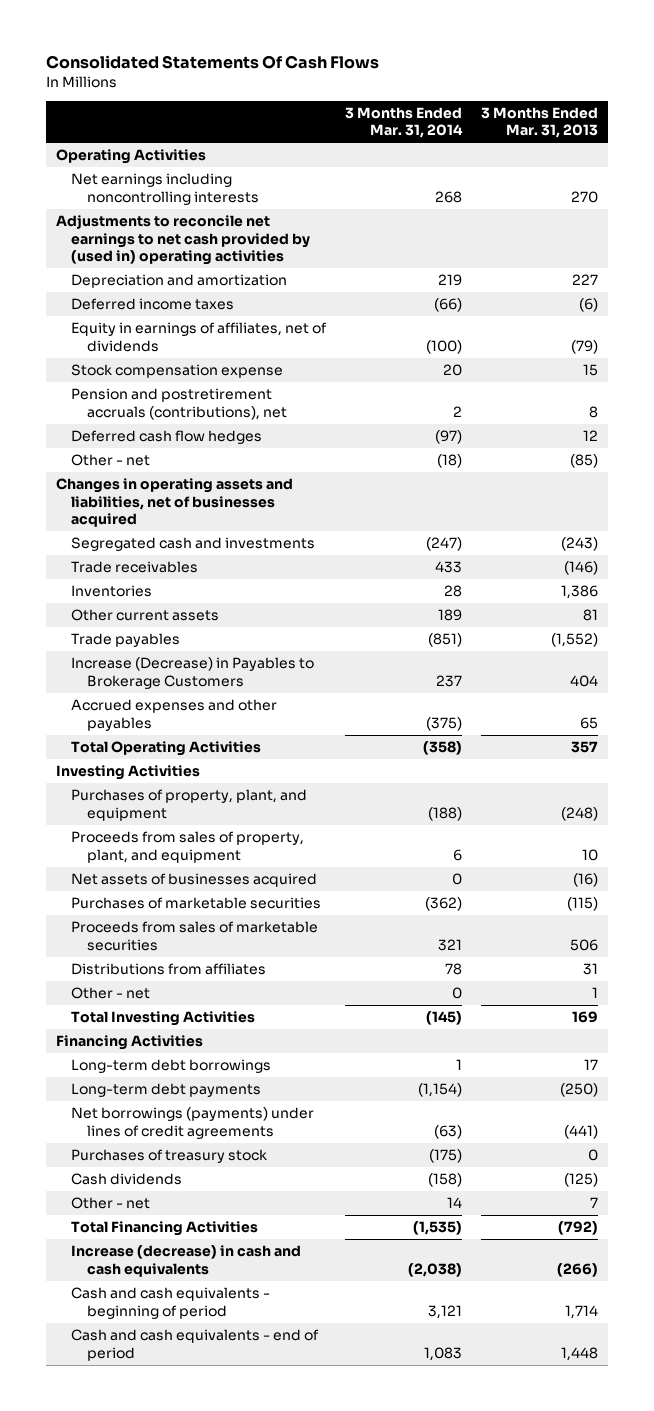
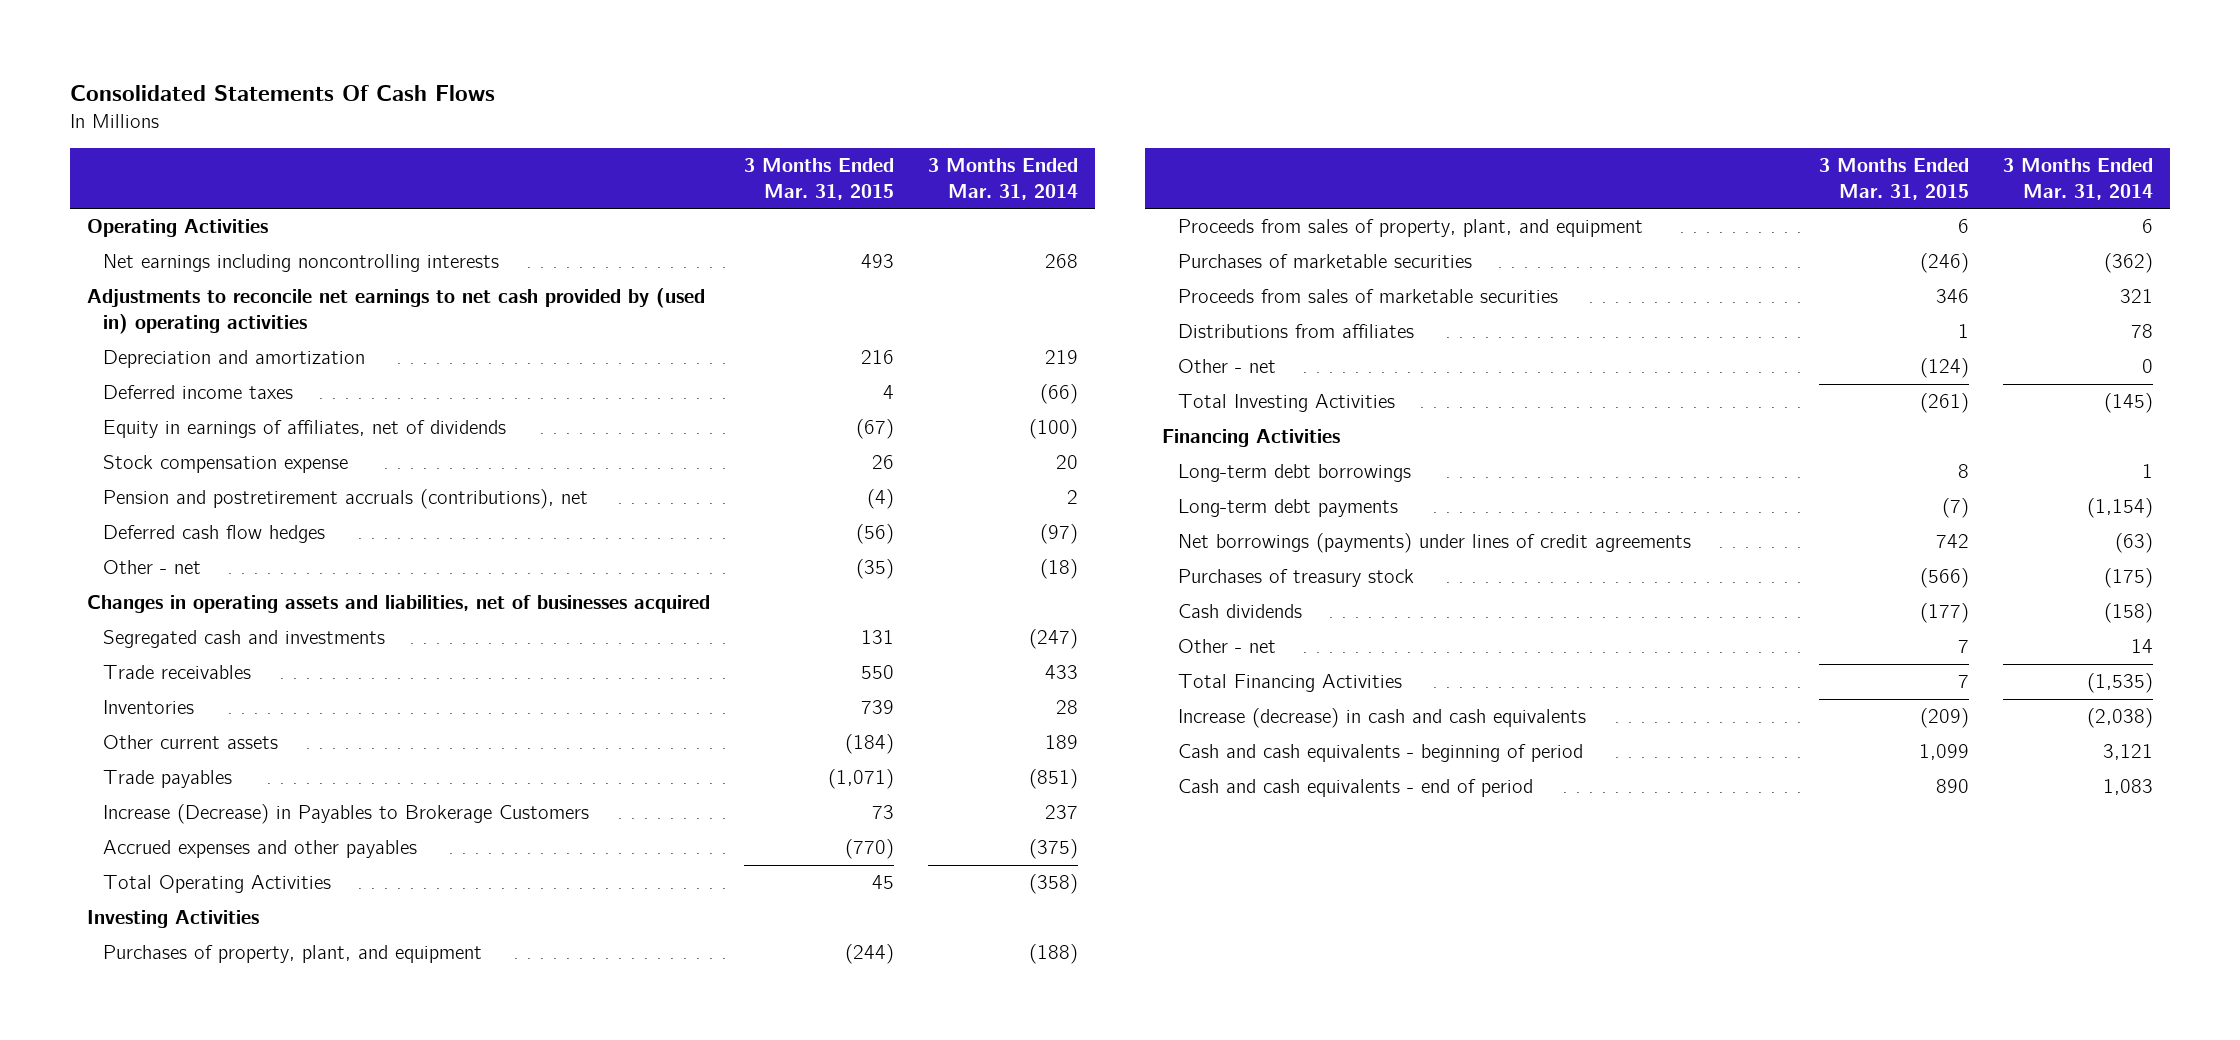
- | 3 Months Ended Mar. 31, 2014 | 3 Months Ended Mar. 31, 2013
+ | 3 Months Ended Mar. 31, 2015 | 3 Months Ended Mar. 31, 2014
- Net assets of businesses acquired | 0 | (16)

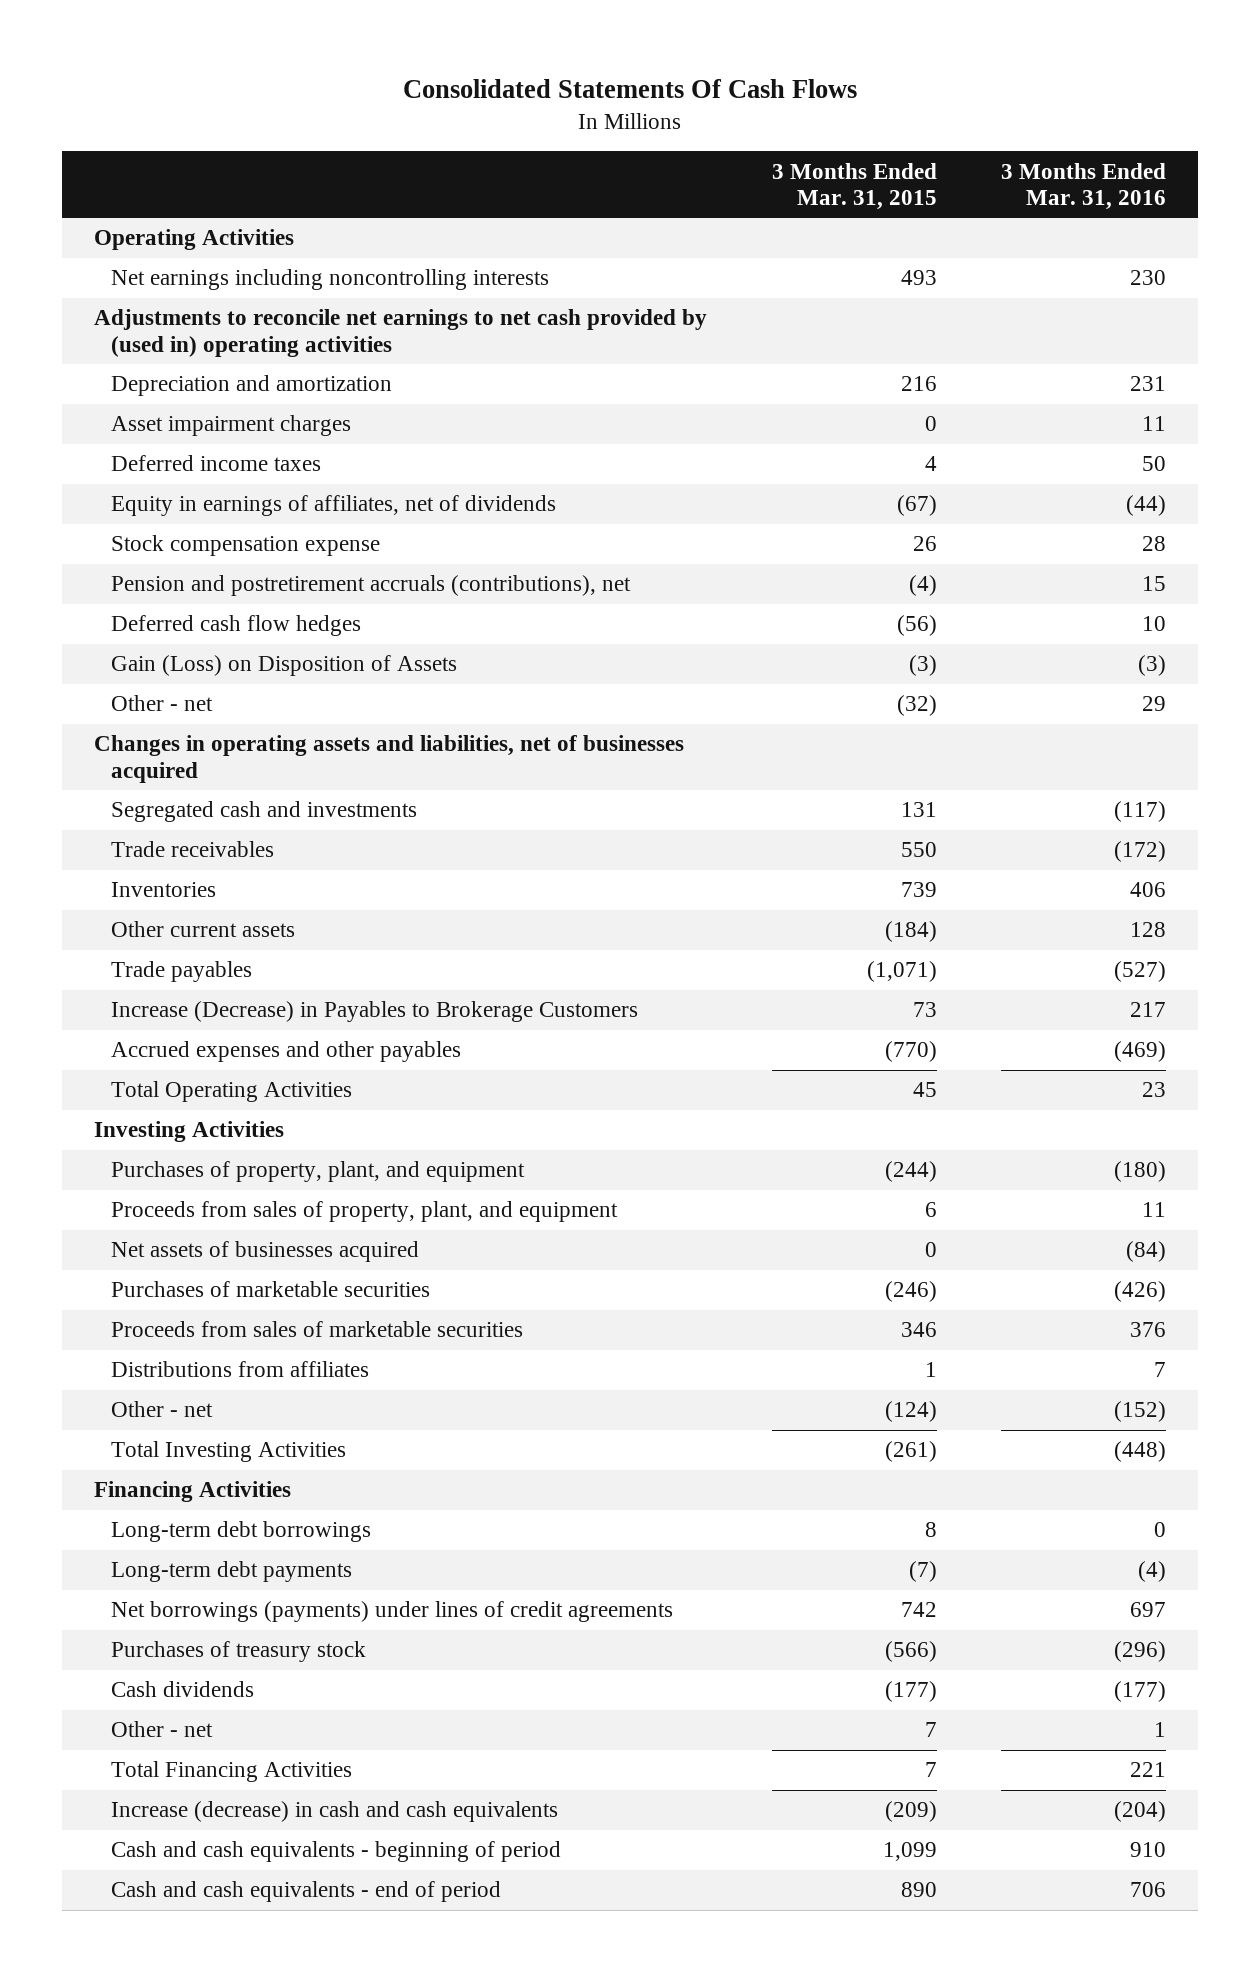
- | 3 Months Ended Mar. 31, 2015 | 3 Months Ended Mar. 31, 2014
+ | 3 Months Ended Mar. 31, 2015 | 3 Months Ended Mar. 31, 2016
+ Asset impairment charges | 0 | 11
- Other - net | (35) | (18)
+ Gain (Loss) on Disposition of Assets | (3) | (3)
+ Other - net | (32) | 29
+ Net assets of businesses acquired | 0 | (84)

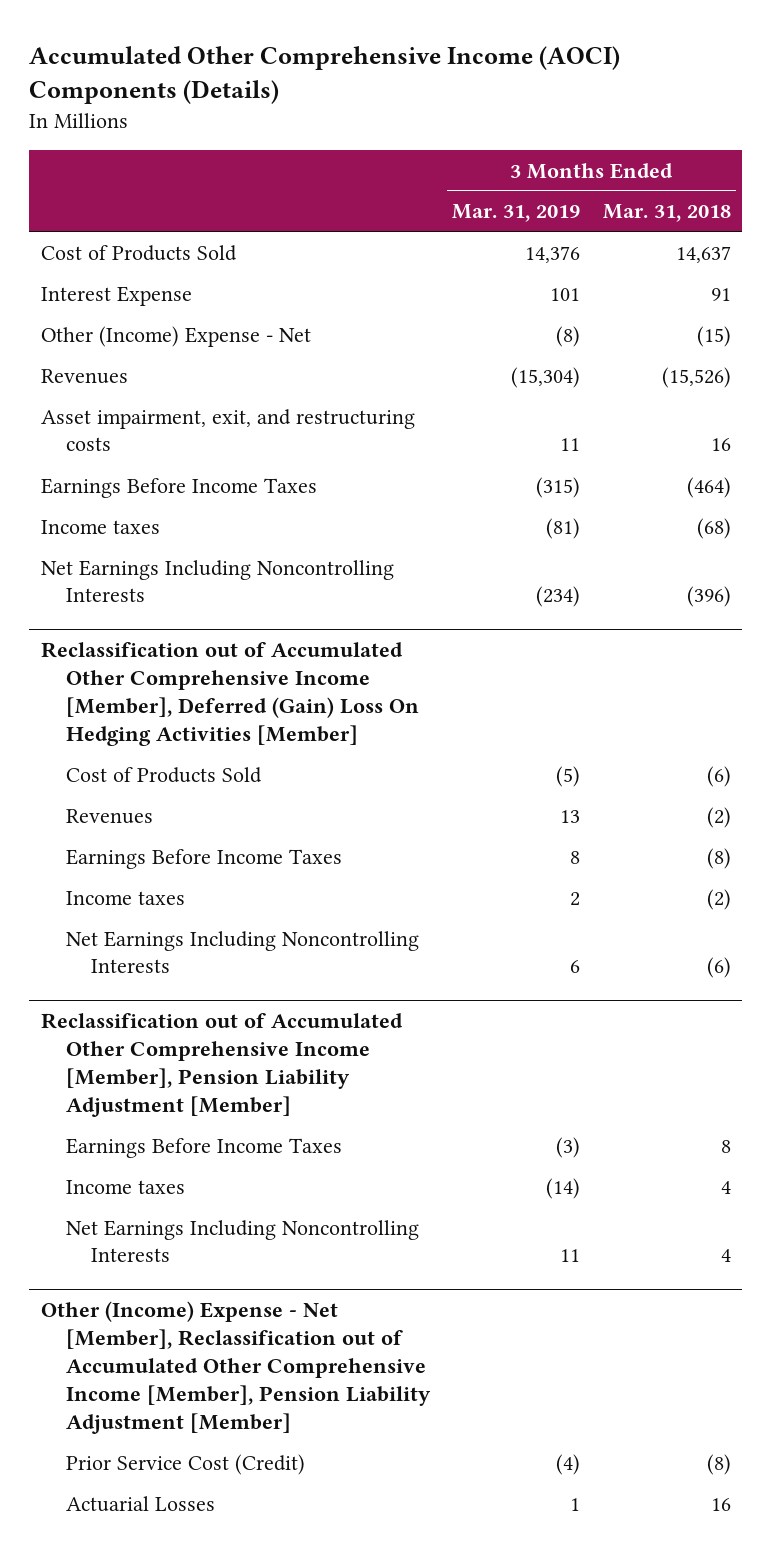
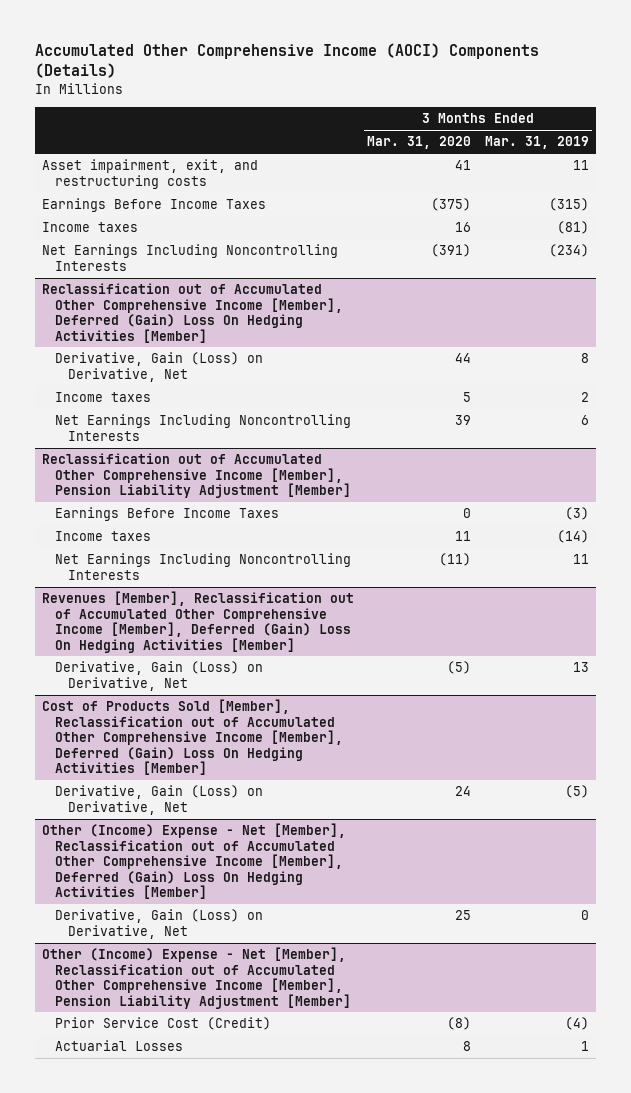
- | 3 Months Ended Mar. 31, 2019 | 3 Months Ended Mar. 31, 2018
+ | 3 Months Ended Mar. 31, 2020 | 3 Months Ended Mar. 31, 2019
- Cost of Products Sold | 14,376 | 14,637
- Interest Expense | 101 | 91
- Other (Income) Expense - Net | (8) | (15)
- Revenues | (15,304) | (15,526)
@ Reclassification out of Accumulated Other Comprehensive Income [Member], Deferred (Gain) Loss On Hedging Activities [Member]
- Cost of Products Sold | (5) | (6)
- Revenues | 13 | (2)
- Earnings Before Income Taxes | 8 | (8)
+ Derivative, Gain (Loss) on Derivative, Net | 44 | 8
+ Revenues [Member], Reclassification out of Accumulated Other Comprehensive Income [Member], Deferred (Gain) Loss On Hedging Activities [Member]
+ Derivative, Gain (Loss) on Derivative, Net | (5) | 13
+ Cost of Products Sold [Member], Reclassification out of Accumulated Other Comprehensive Income [Member], Deferred (Gain) Loss On Hedging Activities [Member]
+ Derivative, Gain (Loss) on Derivative, Net | 24 | (5)
+ Other (Income) Expense - Net [Member], Reclassification out of Accumulated Other Comprehensive Income [Member], Deferred (Gain) Loss On Hedging Activities [Member]
+ Derivative, Gain (Loss) on Derivative, Net | 25 | 0

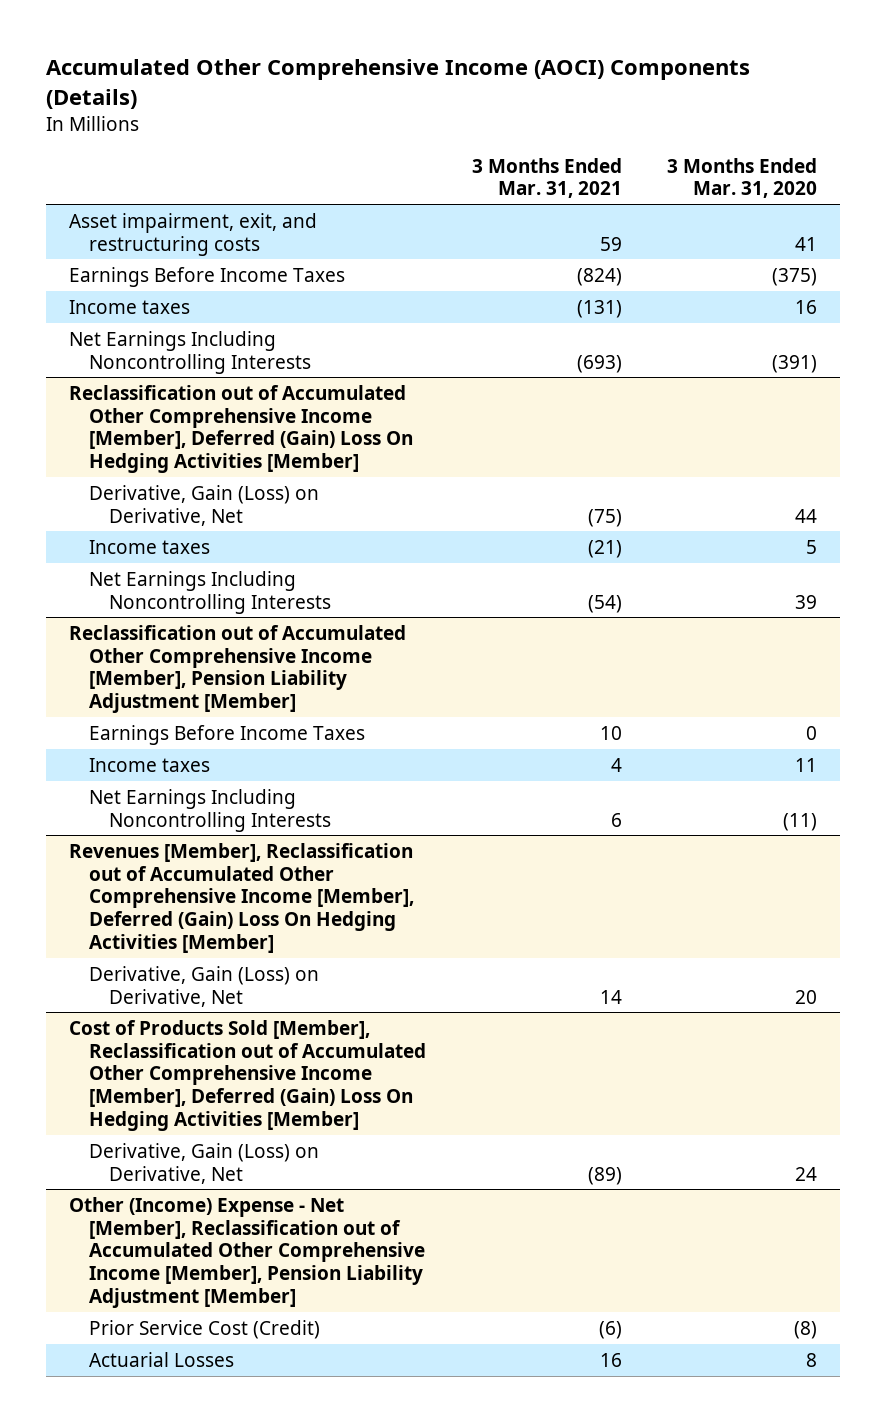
- | 3 Months Ended Mar. 31, 2020 | 3 Months Ended Mar. 31, 2019
+ | 3 Months Ended Mar. 31, 2021 | 3 Months Ended Mar. 31, 2020
@ Revenues [Member], Reclassification out of Accumulated Other Comprehensive Income [Member], Deferred (Gain) Loss On Hedging Activities [Member]
- Derivative, Gain (Loss) on Derivative, Net | (5) | 13
+ Derivative, Gain (Loss) on Derivative, Net | 14 | 20
- Other (Income) Expense - Net [Member], Reclassification out of Accumulated Other Comprehensive Income [Member], Deferred (Gain) Loss On Hedging Activities [Member]
- Derivative, Gain (Loss) on Derivative, Net | 25 | 0

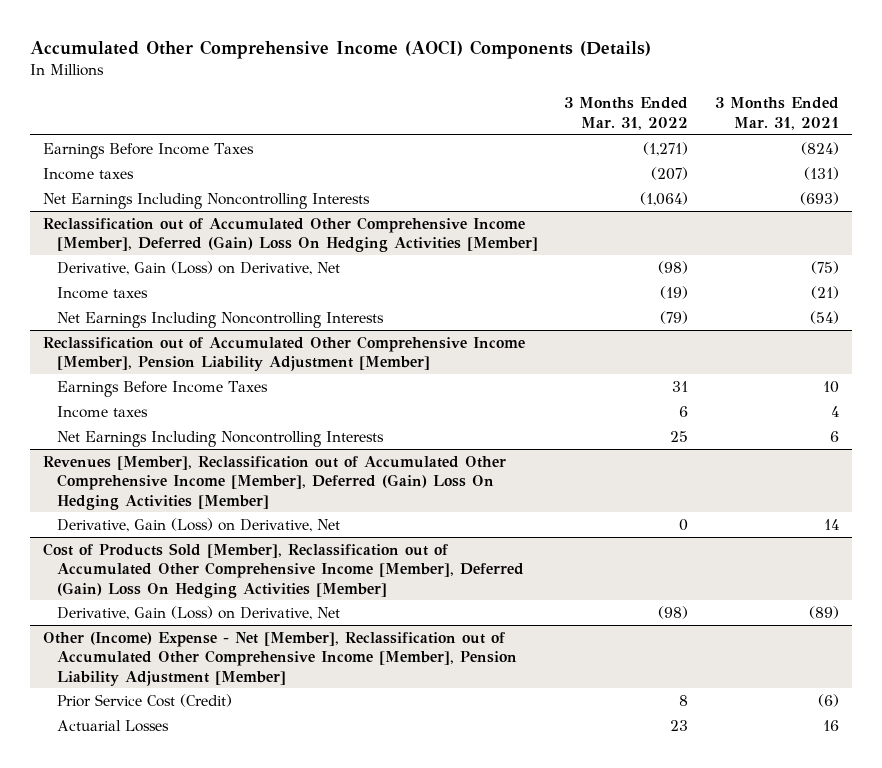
- | 3 Months Ended Mar. 31, 2021 | 3 Months Ended Mar. 31, 2020
+ | 3 Months Ended Mar. 31, 2022 | 3 Months Ended Mar. 31, 2021
- Asset impairment, exit, and restructuring costs | 59 | 41

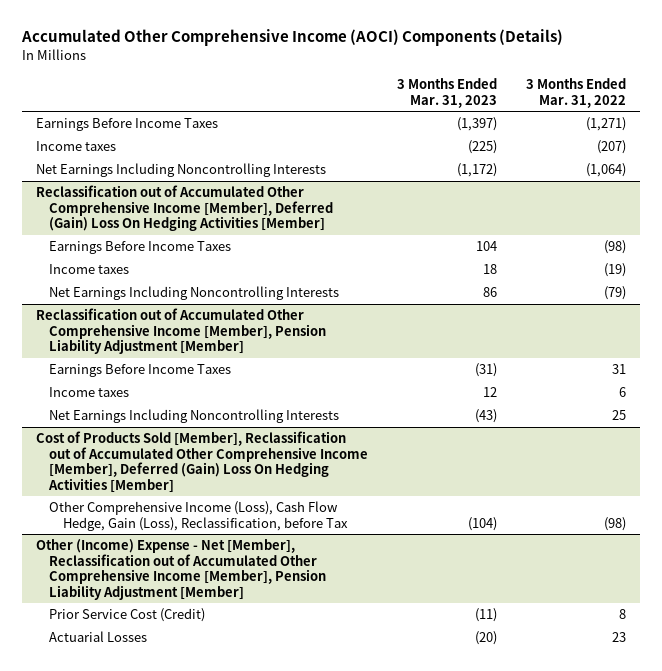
- | 3 Months Ended Mar. 31, 2022 | 3 Months Ended Mar. 31, 2021
+ | 3 Months Ended Mar. 31, 2023 | 3 Months Ended Mar. 31, 2022
@ Reclassification out of Accumulated Other Comprehensive Income [Member], Deferred (Gain) Loss On Hedging Activities [Member]
- Derivative, Gain (Loss) on Derivative, Net | (98) | (75)
+ Earnings Before Income Taxes | 104 | (98)
- Revenues [Member], Reclassification out of Accumulated Other Comprehensive Income [Member], Deferred (Gain) Loss On Hedging Activities [Member]
- Derivative, Gain (Loss) on Derivative, Net | 0 | 14
@ Cost of Products Sold [Member], Reclassification out of Accumulated Other Comprehensive Income [Member], Deferred (Gain) Loss On Hedging Activities [Member]
- Derivative, Gain (Loss) on Derivative, Net | (98) | (89)
+ Other Comprehensive Income (Loss), Cash Flow Hedge, Gain (Loss), Reclassification, before Tax | (104) | (98)

